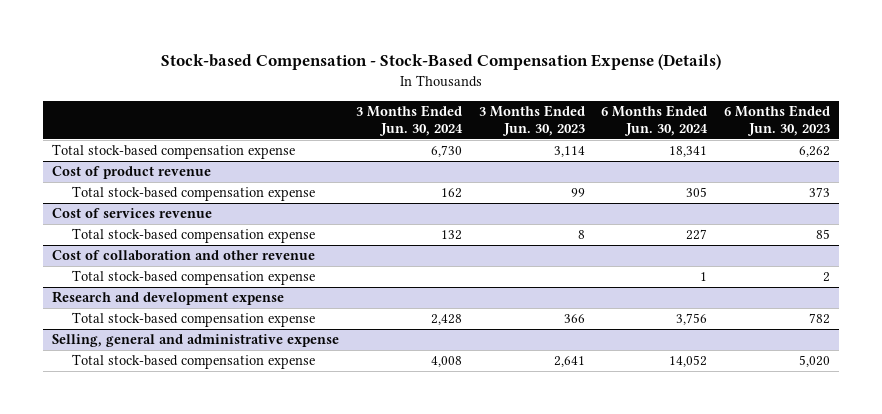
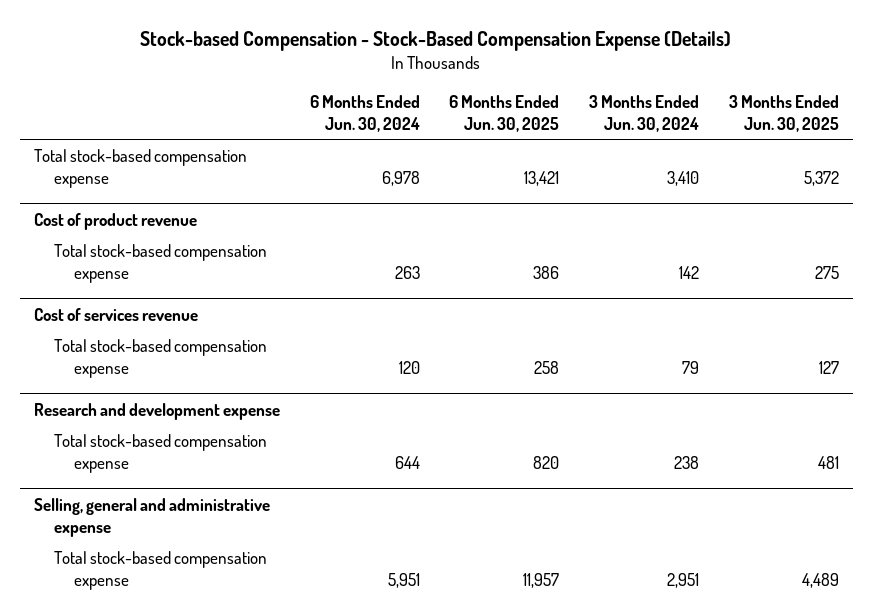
- | 3 Months Ended Jun. 30, 2024 | 3 Months Ended Jun. 30, 2023 | 6 Months Ended Jun. 30, 2024 | 6 Months Ended Jun. 30, 2023
+ | 6 Months Ended Jun. 30, 2024 | 6 Months Ended Jun. 30, 2025 | 3 Months Ended Jun. 30, 2024 | 3 Months Ended Jun. 30, 2025
- Total stock-based compensation expense | 6,730 | 3,114 | 18,341 | 6,262
+ Total stock-based compensation expense | 6,978 | 13,421 | 3,410 | 5,372
@ Cost of product revenue
- Total stock-based compensation expense | 162 | 99 | 305 | 373
+ Total stock-based compensation expense | 263 | 386 | 142 | 275
@ Cost of services revenue
- Total stock-based compensation expense | 132 | 8 | 227 | 85
- Cost of collaboration and other revenue
- Total stock-based compensation expense | | | 1 | 2
@ Cost of services revenue
+ Total stock-based compensation expense | 120 | 258 | 79 | 127
@ Research and development expense
- Total stock-based compensation expense | 2,428 | 366 | 3,756 | 782
+ Total stock-based compensation expense | 644 | 820 | 238 | 481
@ Selling, general and administrative expense
- Total stock-based compensation expense | 4,008 | 2,641 | 14,052 | 5,020
+ Total stock-based compensation expense | 5,951 | 11,957 | 2,951 | 4,489

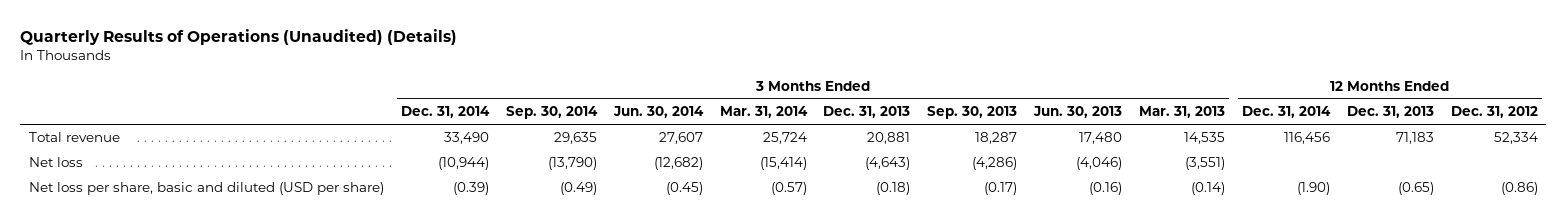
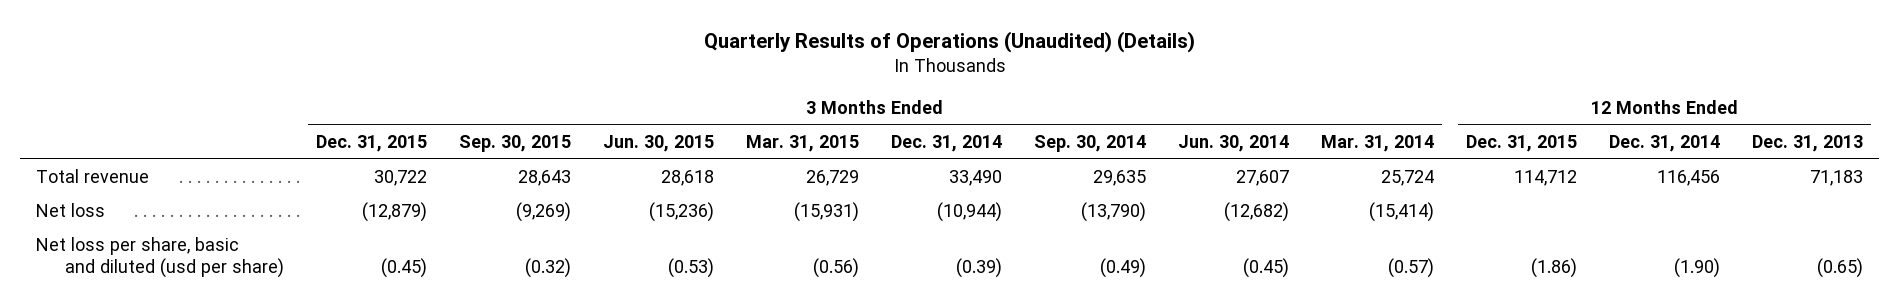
- | 3 Months Ended Dec. 31, 2014 | 3 Months Ended Sep. 30, 2014 | 3 Months Ended Jun. 30, 2014 | 3 Months Ended Mar. 31, 2014 | 3 Months Ended Dec. 31, 2013 | 3 Months Ended Sep. 30, 2013 | 3 Months Ended Jun. 30, 2013 | 3 Months Ended Mar. 31, 2013 | 12 Months Ended Dec. 31, 2014 | 12 Months Ended Dec. 31, 2013 | 12 Months Ended Dec. 31, 2012
+ | 3 Months Ended Dec. 31, 2015 | 3 Months Ended Sep. 30, 2015 | 3 Months Ended Jun. 30, 2015 | 3 Months Ended Mar. 31, 2015 | 3 Months Ended Dec. 31, 2014 | 3 Months Ended Sep. 30, 2014 | 3 Months Ended Jun. 30, 2014 | 3 Months Ended Mar. 31, 2014 | 12 Months Ended Dec. 31, 2015 | 12 Months Ended Dec. 31, 2014 | 12 Months Ended Dec. 31, 2013
- Net loss per share, basic and diluted (USD per share) | (0.39) | (0.49) | (0.45) | (0.57) | (0.18) | (0.17) | (0.16) | (0.14) | (1.90) | (0.65) | (0.86)
+ Net loss per share, basic and diluted (usd per share) | (0.45) | (0.32) | (0.53) | (0.56) | (0.39) | (0.49) | (0.45) | (0.57) | (1.86) | (1.90) | (0.65)

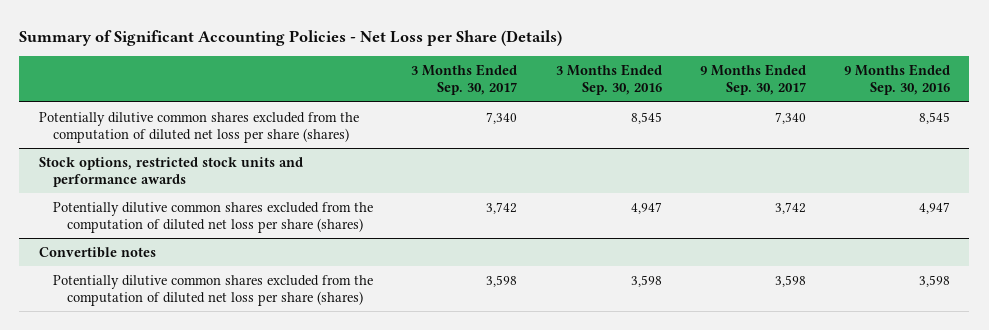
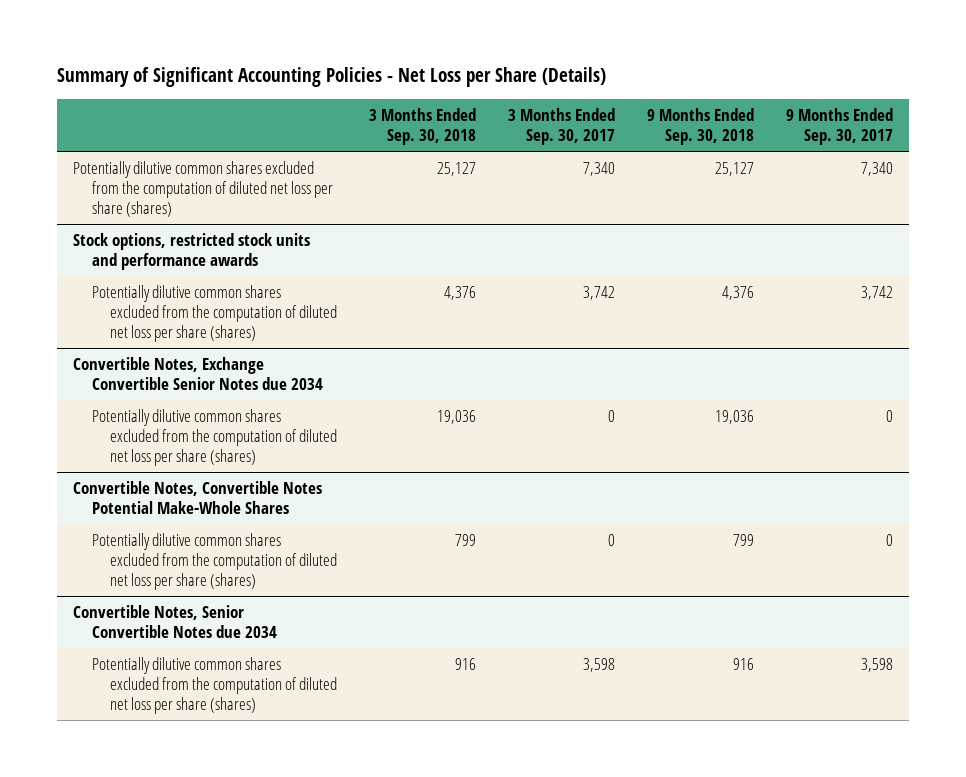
- | 3 Months Ended Sep. 30, 2017 | 3 Months Ended Sep. 30, 2016 | 9 Months Ended Sep. 30, 2017 | 9 Months Ended Sep. 30, 2016
+ | 3 Months Ended Sep. 30, 2018 | 3 Months Ended Sep. 30, 2017 | 9 Months Ended Sep. 30, 2018 | 9 Months Ended Sep. 30, 2017
- Convertible notes
+ Convertible Notes, Exchange Convertible Senior Notes due 2034
+ Potentially dilutive common shares excluded from the computation of diluted net loss per share (shares) | 19,036 | 0 | 19,036 | 0
+ Convertible Notes, Convertible Notes Potential Make-Whole Shares
+ Potentially dilutive common shares excluded from the computation of diluted net loss per share (shares) | 799 | 0 | 799 | 0
+ Convertible Notes, Senior Convertible Notes due 2034

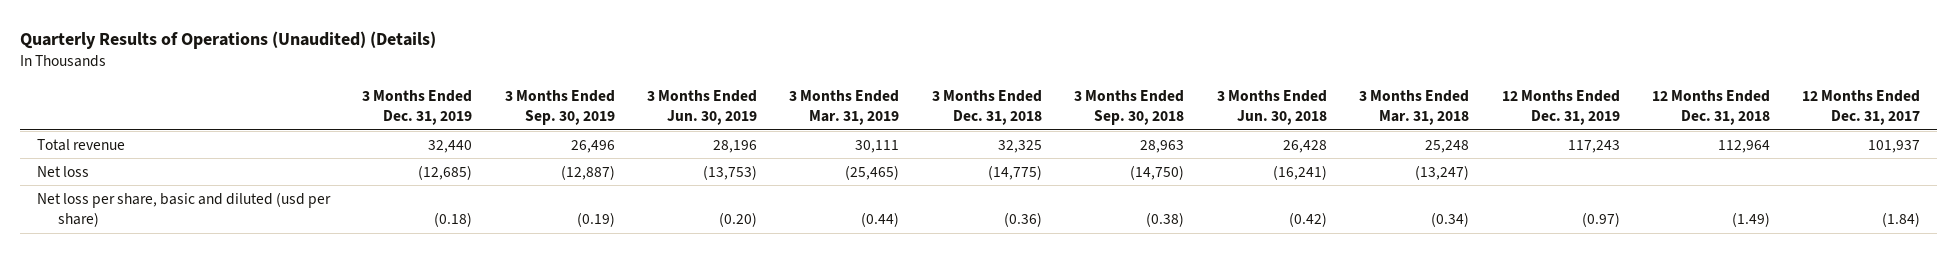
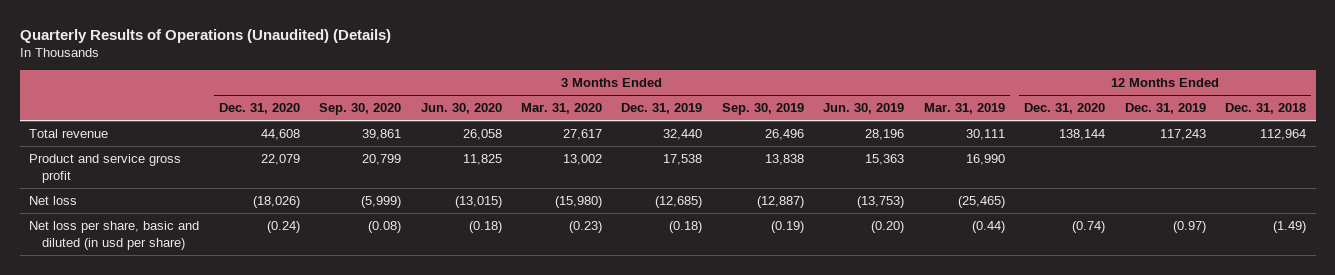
- | 3 Months Ended Dec. 31, 2019 | 3 Months Ended Sep. 30, 2019 | 3 Months Ended Jun. 30, 2019 | 3 Months Ended Mar. 31, 2019 | 3 Months Ended Dec. 31, 2018 | 3 Months Ended Sep. 30, 2018 | 3 Months Ended Jun. 30, 2018 | 3 Months Ended Mar. 31, 2018 | 12 Months Ended Dec. 31, 2019 | 12 Months Ended Dec. 31, 2018 | 12 Months Ended Dec. 31, 2017
+ | 3 Months Ended Dec. 31, 2020 | 3 Months Ended Sep. 30, 2020 | 3 Months Ended Jun. 30, 2020 | 3 Months Ended Mar. 31, 2020 | 3 Months Ended Dec. 31, 2019 | 3 Months Ended Sep. 30, 2019 | 3 Months Ended Jun. 30, 2019 | 3 Months Ended Mar. 31, 2019 | 12 Months Ended Dec. 31, 2020 | 12 Months Ended Dec. 31, 2019 | 12 Months Ended Dec. 31, 2018
+ Product and service gross profit | 22,079 | 20,799 | 11,825 | 13,002 | 17,538 | 13,838 | 15,363 | 16,990 | | |
- Net loss per share, basic and diluted (usd per share) | (0.18) | (0.19) | (0.20) | (0.44) | (0.36) | (0.38) | (0.42) | (0.34) | (0.97) | (1.49) | (1.84)
+ Net loss per share, basic and diluted (in usd per share) | (0.24) | (0.08) | (0.18) | (0.23) | (0.18) | (0.19) | (0.20) | (0.44) | (0.74) | (0.97) | (1.49)

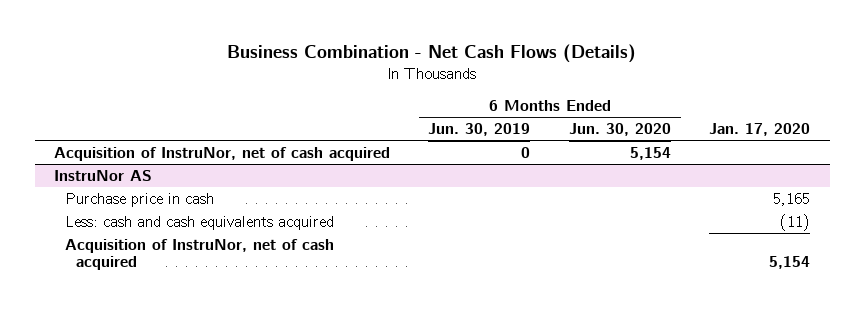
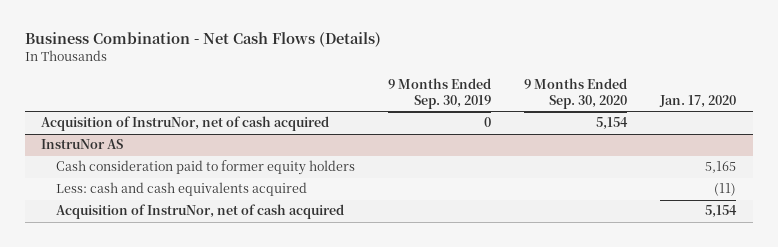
- | 6 Months Ended Jun. 30, 2019 | 6 Months Ended Jun. 30, 2020 | Jan. 17, 2020
+ | 9 Months Ended Sep. 30, 2019 | 9 Months Ended Sep. 30, 2020 | Jan. 17, 2020
@ InstruNor AS
- Purchase price in cash | | | 5,165
+ Cash consideration paid to former equity holders | | | 5,165

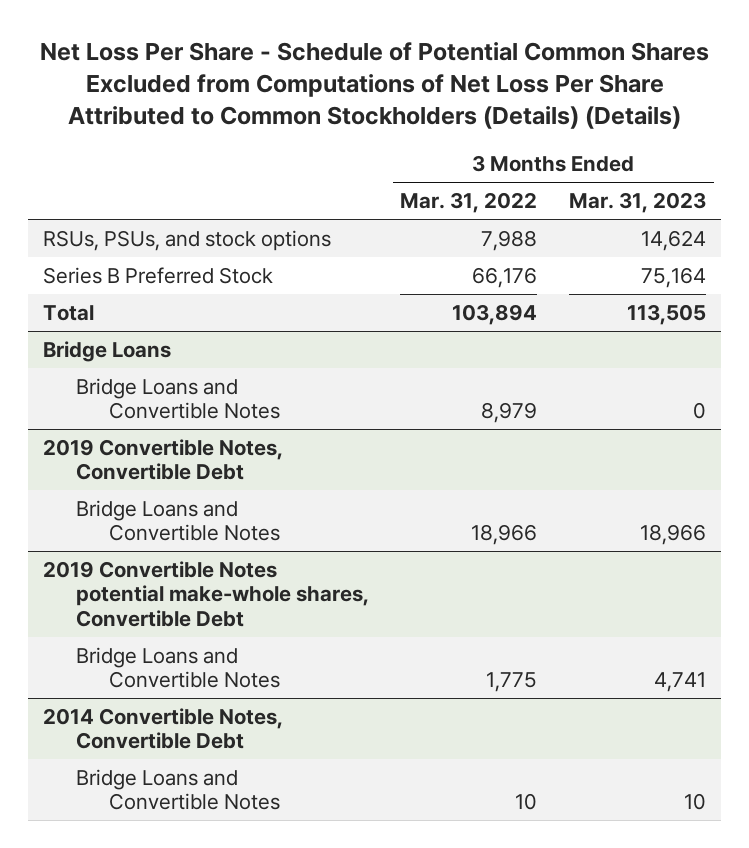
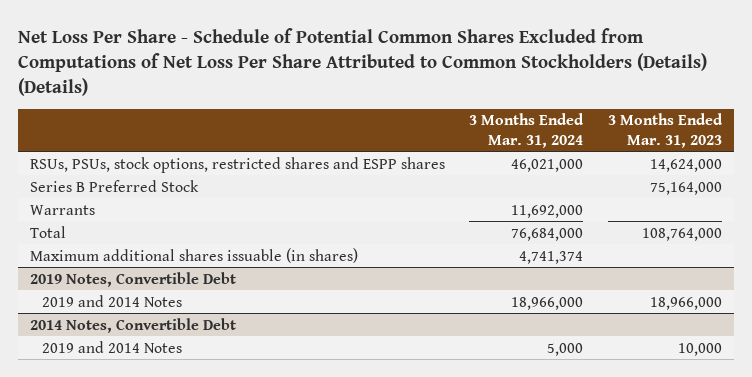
- | 3 Months Ended Mar. 31, 2022 | 3 Months Ended Mar. 31, 2023
+ | 3 Months Ended Mar. 31, 2024 | 3 Months Ended Mar. 31, 2023
- RSUs, PSUs, and stock options | 7,988 | 14,624
- Series B Preferred Stock | 66,176 | 75,164
- Total | 103,894 | 113,505
- Bridge Loans
- Bridge Loans and Convertible Notes | 8,979 | 0
- 2019 Convertible Notes, Convertible Debt
- Bridge Loans and Convertible Notes | 18,966 | 18,966
- 2019 Convertible Notes potential make-whole shares, Convertible Debt
- Bridge Loans and Convertible Notes | 1,775 | 4,741
- 2014 Convertible Notes, Convertible Debt
- Bridge Loans and Convertible Notes | 10 | 10
+ RSUs, PSUs, stock options, restricted shares and ESPP shares | 46,021,000 | 14,624,000
+ Series B Preferred Stock | | 75,164,000
+ Warrants | 11,692,000 |
+ Total | 76,684,000 | 108,764,000
+ Maximum additional shares issuable (in shares) | 4,741,374 |
+ 2019 Notes, Convertible Debt
+ 2019 and 2014 Notes | 18,966,000 | 18,966,000
+ 2014 Notes, Convertible Debt
+ 2019 and 2014 Notes | 5,000 | 10,000

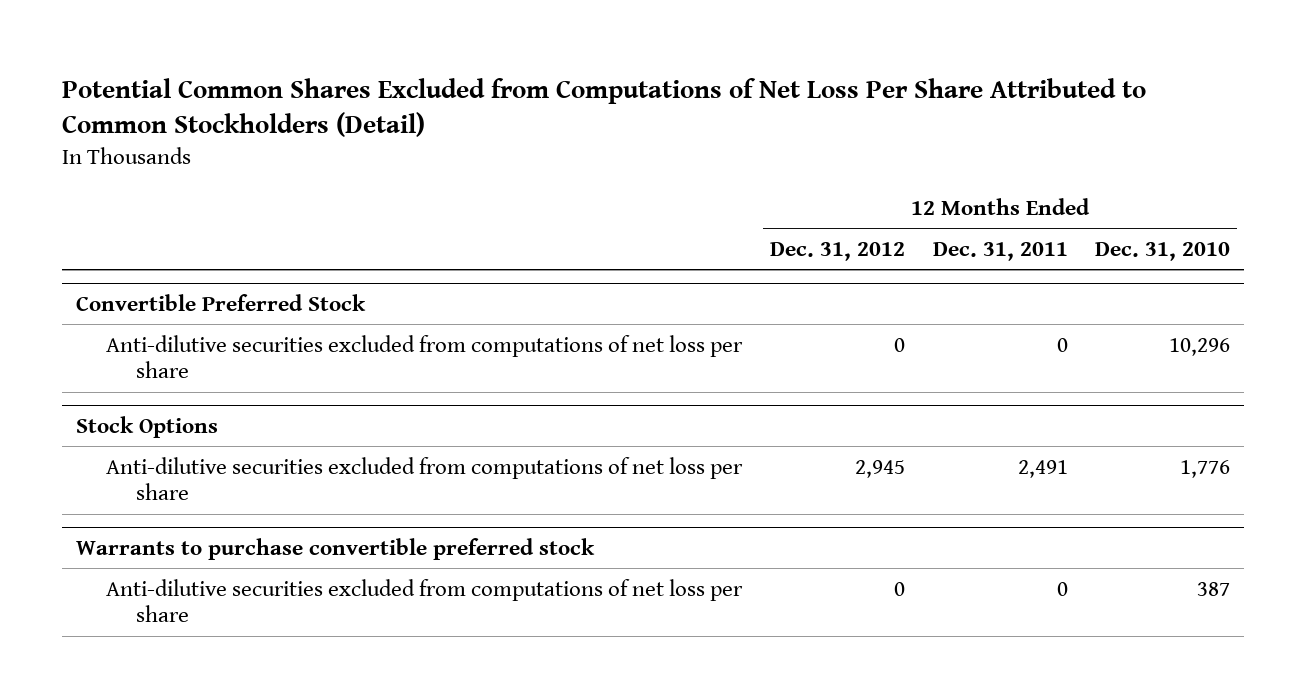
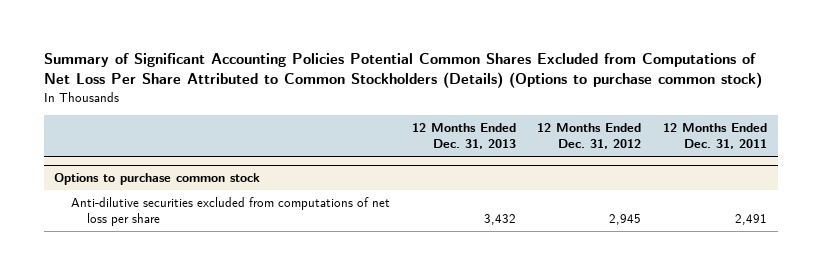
- Potential Common Shares Excluded from Computations of Net Loss Per Share Attributed to Common Stockholders (Detail)
+ Summary of Significant Accounting Policies Potential Common Shares Excluded from Computations of Net Loss Per Share Attributed to Common Stockholders (Details) (Options to purchase common stock)
- | 12 Months Ended Dec. 31, 2012 | 12 Months Ended Dec. 31, 2011 | 12 Months Ended Dec. 31, 2010
+ | 12 Months Ended Dec. 31, 2013 | 12 Months Ended Dec. 31, 2012 | 12 Months Ended Dec. 31, 2011
- Convertible Preferred Stock
- Anti-dilutive securities excluded from computations of net loss per share | 0 | 0 | 10,296
- Stock Options
+ Options to purchase common stock
- Warrants to purchase convertible preferred stock
- Anti-dilutive securities excluded from computations of net loss per share | 0 | 0 | 387

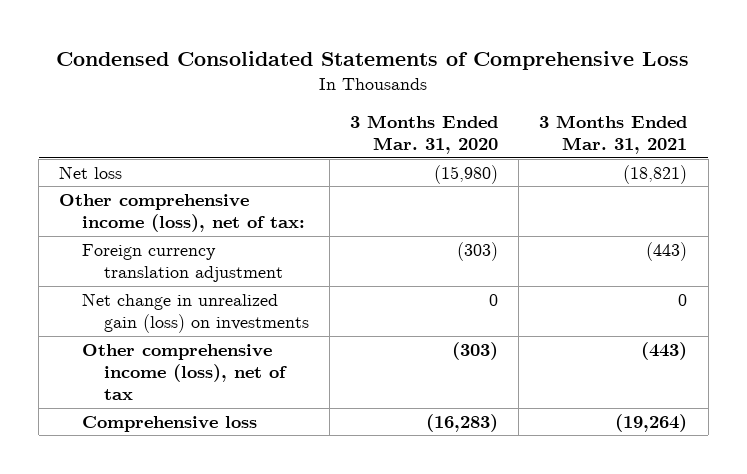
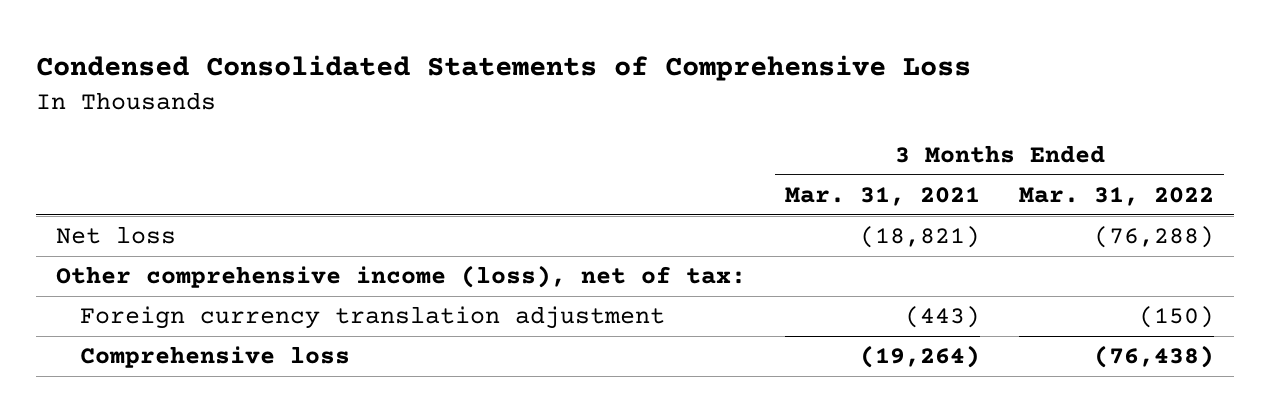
- | 3 Months Ended Mar. 31, 2020 | 3 Months Ended Mar. 31, 2021
+ | 3 Months Ended Mar. 31, 2021 | 3 Months Ended Mar. 31, 2022
- Net change in unrealized gain (loss) on investments | 0 | 0
- Other comprehensive income (loss), net of tax | (303) | (443)

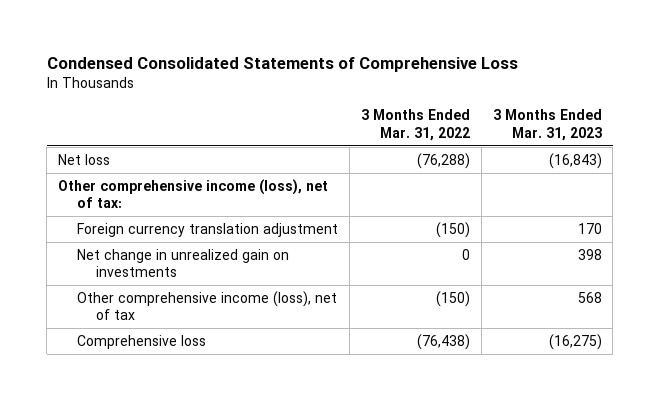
- | 3 Months Ended Mar. 31, 2021 | 3 Months Ended Mar. 31, 2022
+ | 3 Months Ended Mar. 31, 2022 | 3 Months Ended Mar. 31, 2023
+ Net change in unrealized gain on investments | 0 | 398
+ Other comprehensive income (loss), net of tax | (150) | 568

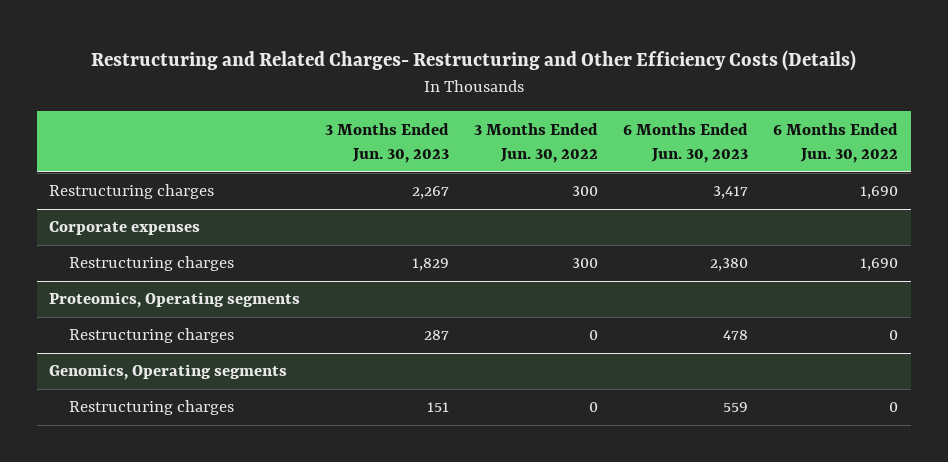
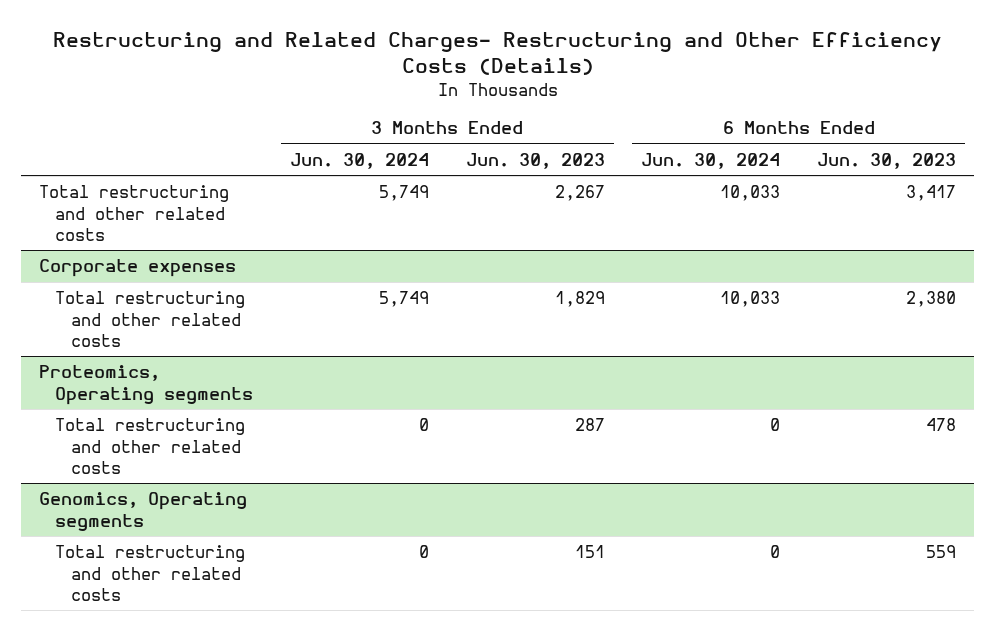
- | 3 Months Ended Jun. 30, 2023 | 3 Months Ended Jun. 30, 2022 | 6 Months Ended Jun. 30, 2023 | 6 Months Ended Jun. 30, 2022
+ | 3 Months Ended Jun. 30, 2024 | 3 Months Ended Jun. 30, 2023 | 6 Months Ended Jun. 30, 2024 | 6 Months Ended Jun. 30, 2023
- Restructuring charges | 2,267 | 300 | 3,417 | 1,690
+ Total restructuring and other related costs | 5,749 | 2,267 | 10,033 | 3,417
@ Corporate expenses
- Restructuring charges | 1,829 | 300 | 2,380 | 1,690
+ Total restructuring and other related costs | 5,749 | 1,829 | 10,033 | 2,380
@ Proteomics, Operating segments
- Restructuring charges | 287 | 0 | 478 | 0
+ Total restructuring and other related costs | 0 | 287 | 0 | 478
@ Genomics, Operating segments
- Restructuring charges | 151 | 0 | 559 | 0
+ Total restructuring and other related costs | 0 | 151 | 0 | 559

